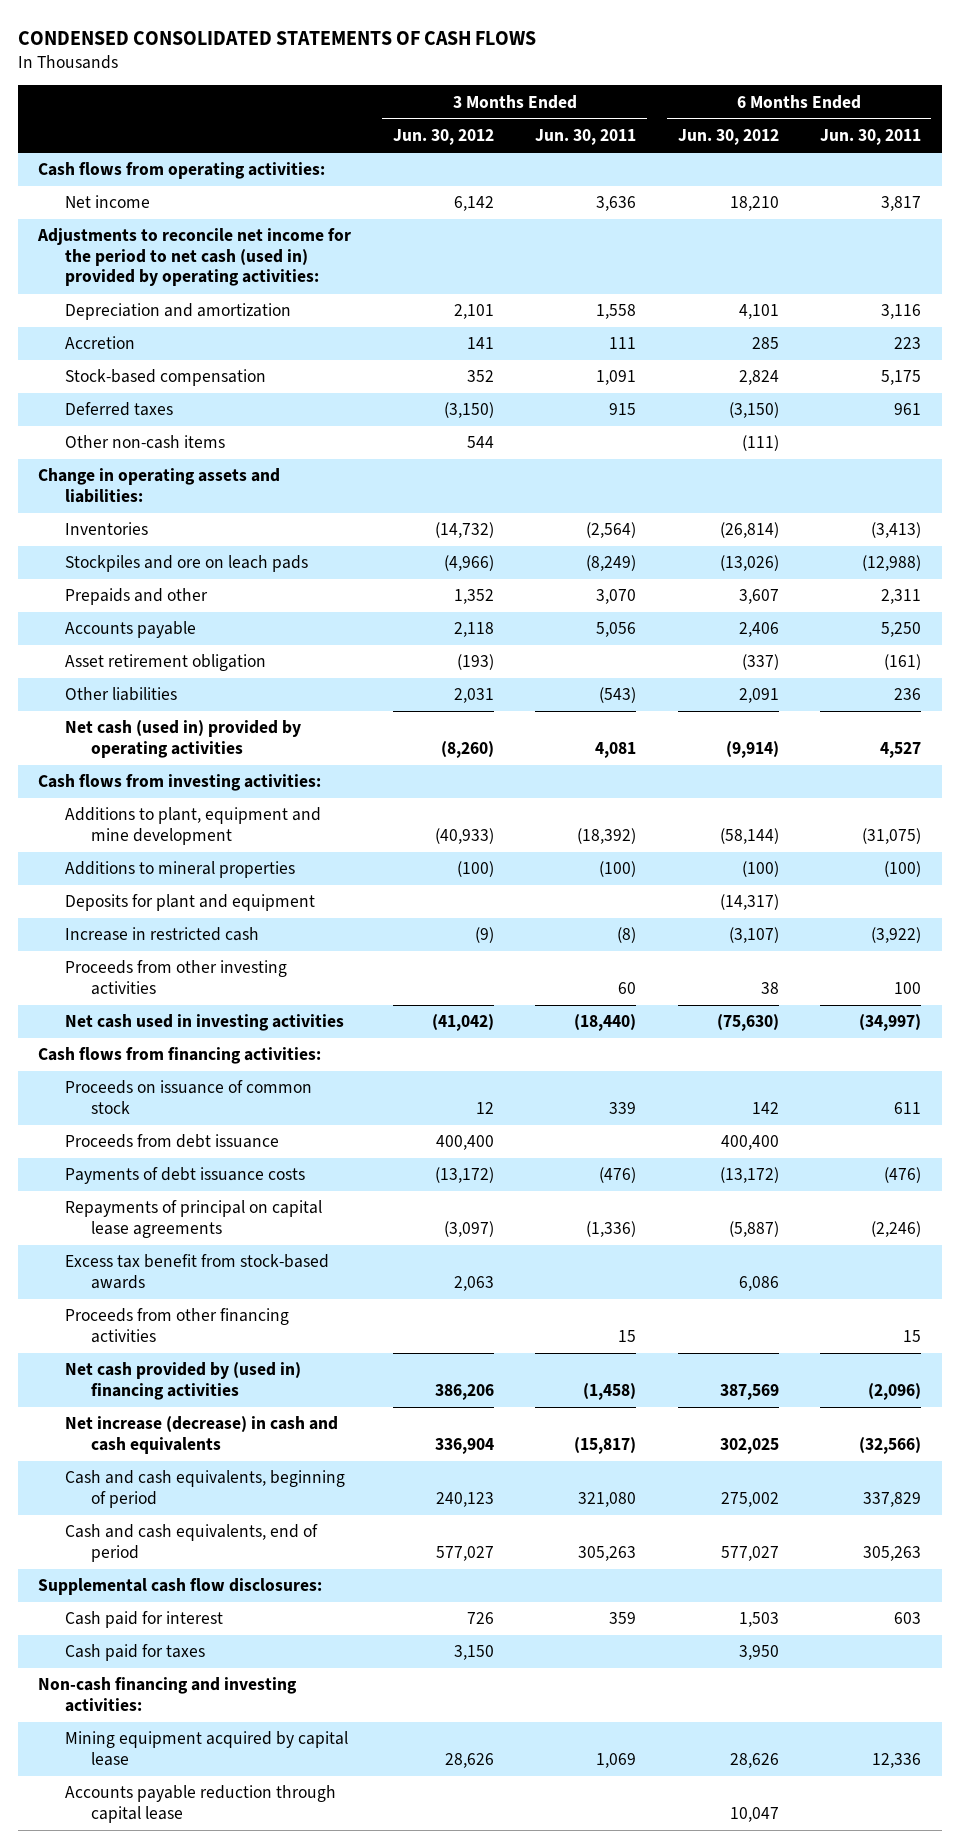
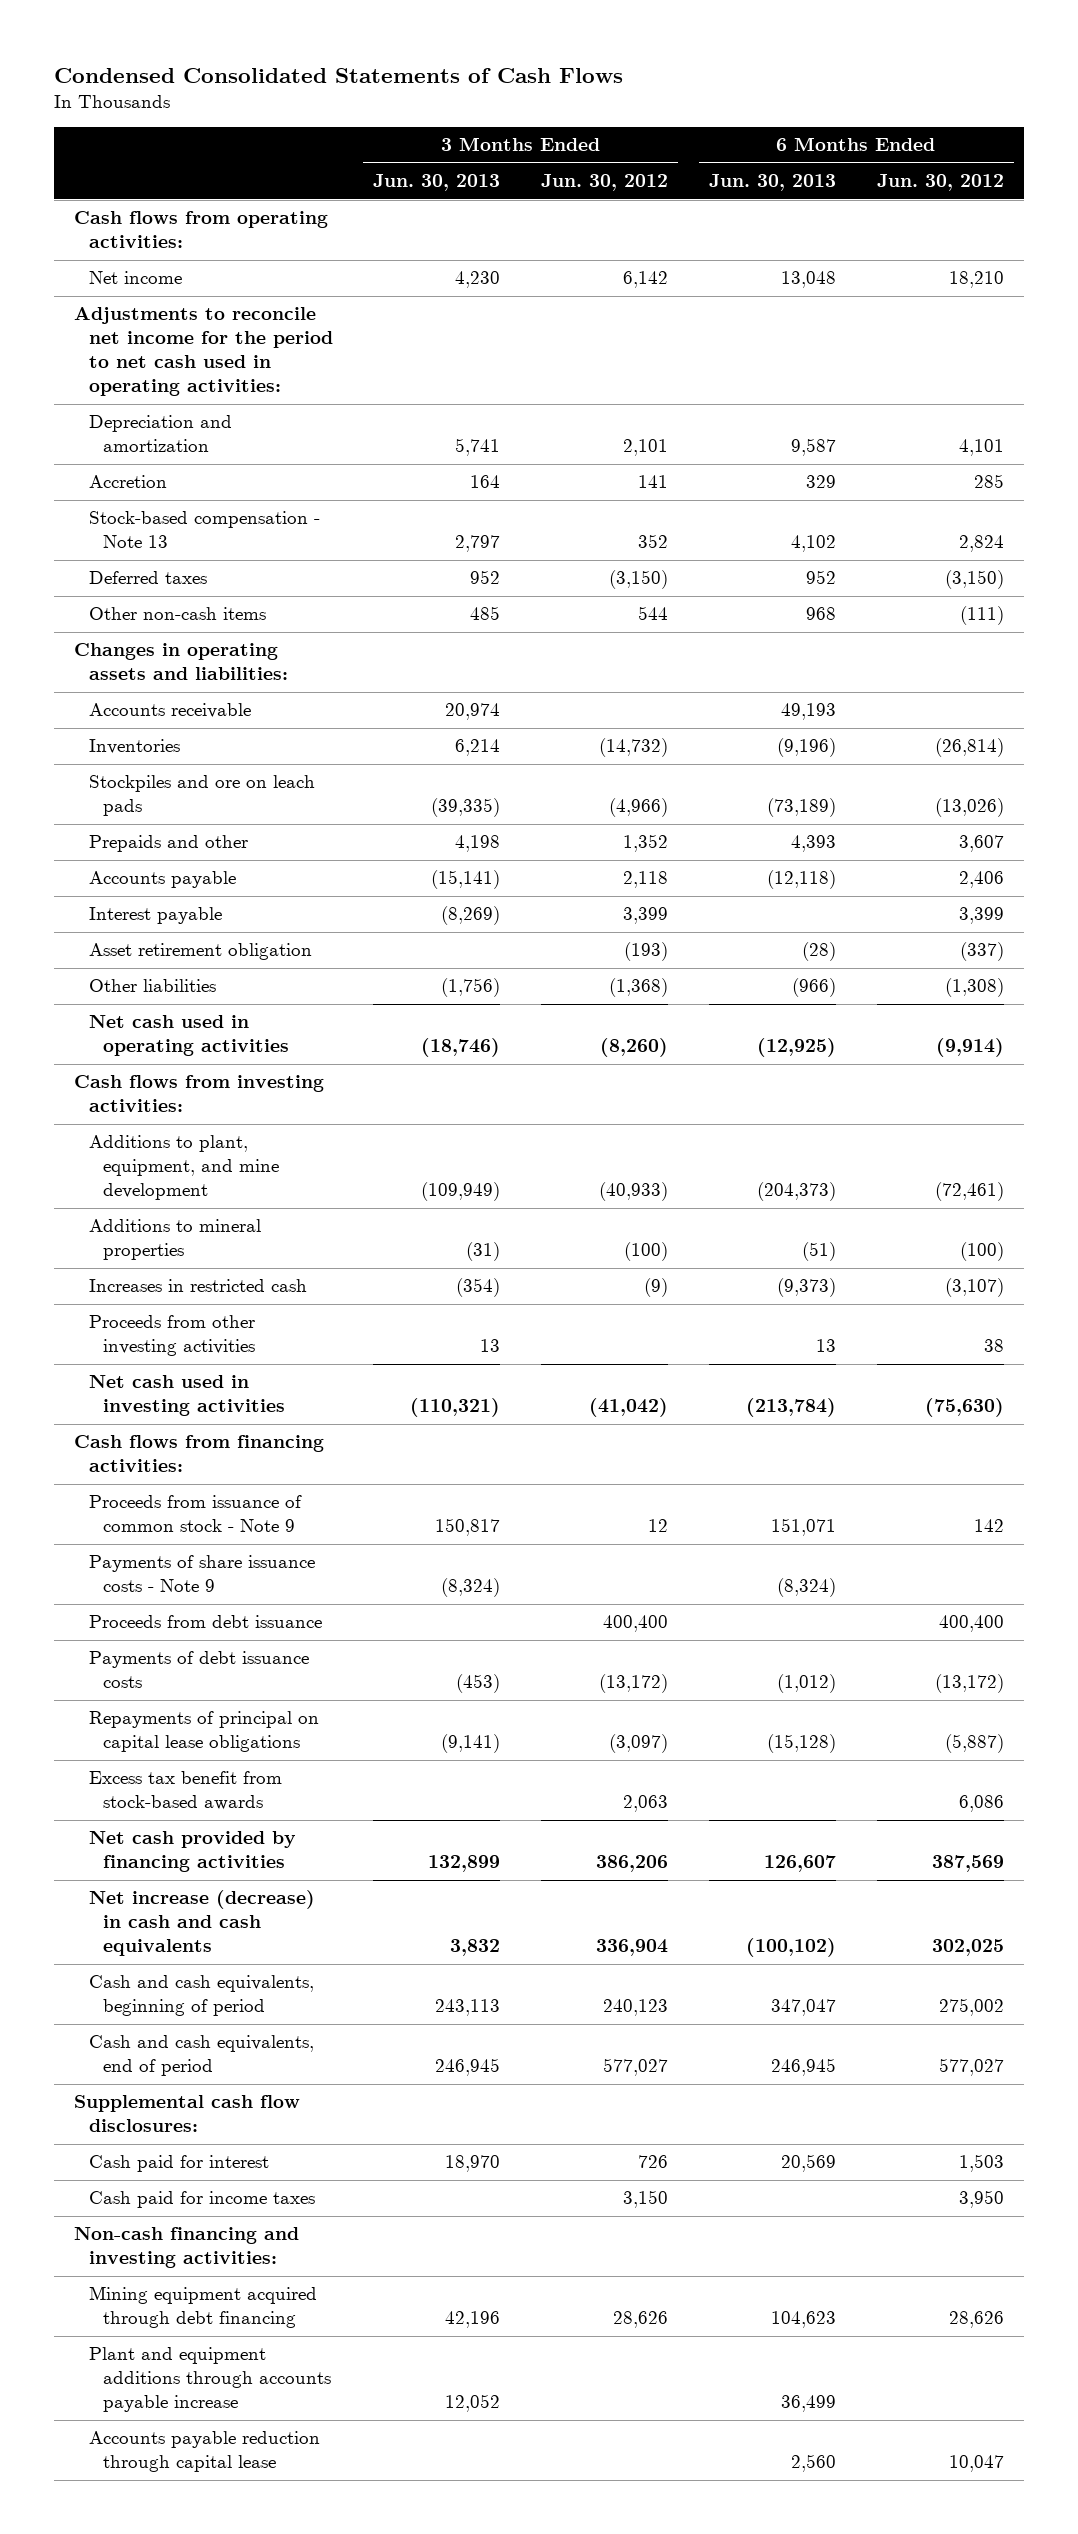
- CONDENSED CONSOLIDATED STATEMENTS OF CASH FLOWS
+ Condensed Consolidated Statements of Cash Flows
- | 3 Months Ended Jun. 30, 2012 | 3 Months Ended Jun. 30, 2011 | 6 Months Ended Jun. 30, 2012 | 6 Months Ended Jun. 30, 2011
+ | 3 Months Ended Jun. 30, 2013 | 3 Months Ended Jun. 30, 2012 | 6 Months Ended Jun. 30, 2013 | 6 Months Ended Jun. 30, 2012
- Adjustments to reconcile net income for the period to net cash (used in) provided by operating activities:
+ Adjustments to reconcile net income for the period to net cash used in operating activities:
- Stock-based compensation | 352 | 1,091 | 2,824 | 5,175
+ Stock-based compensation - Note 13 | 2,797 | 352 | 4,102 | 2,824
- Change in operating assets and liabilities:
+ Changes in operating assets and liabilities:
+ Accounts receivable | 20,974 | | 49,193 |
+ Interest payable | (8,269) | 3,399 | | 3,399
- Other liabilities | 2,031 | (543) | 2,091 | 236
- Net cash (used in) provided by operating activities | (8,260) | 4,081 | (9,914) | 4,527
+ Other liabilities | (1,756) | (1,368) | (966) | (1,308)
+ Net cash used in operating activities | (18,746) | (8,260) | (12,925) | (9,914)
- Additions to plant, equipment and mine development | (40,933) | (18,392) | (58,144) | (31,075)
+ Additions to plant, equipment, and mine development | (109,949) | (40,933) | (204,373) | (72,461)
- Deposits for plant and equipment | | | (14,317) |
- Increase in restricted cash | (9) | (8) | (3,107) | (3,922)
+ Increases in restricted cash | (354) | (9) | (9,373) | (3,107)
- Proceeds on issuance of common stock | 12 | 339 | 142 | 611
+ Proceeds from issuance of common stock - Note 9 | 150,817 | 12 | 151,071 | 142
+ Payments of share issuance costs - Note 9 | (8,324) | | (8,324) |
- Repayments of principal on capital lease agreements | (3,097) | (1,336) | (5,887) | (2,246)
+ Repayments of principal on capital lease obligations | (9,141) | (3,097) | (15,128) | (5,887)
- Proceeds from other financing activities | | 15 | | 15
- Net cash provided by (used in) financing activities | 386,206 | (1,458) | 387,569 | (2,096)
+ Net cash provided by financing activities | 132,899 | 386,206 | 126,607 | 387,569
- Cash paid for taxes | 3,150 | | 3,950 |
+ Cash paid for income taxes | | 3,150 | | 3,950
- Mining equipment acquired by capital lease | 28,626 | 1,069 | 28,626 | 12,336
+ Mining equipment acquired through debt financing | 42,196 | 28,626 | 104,623 | 28,626
+ Plant and equipment additions through accounts payable increase | 12,052 | | 36,499 |

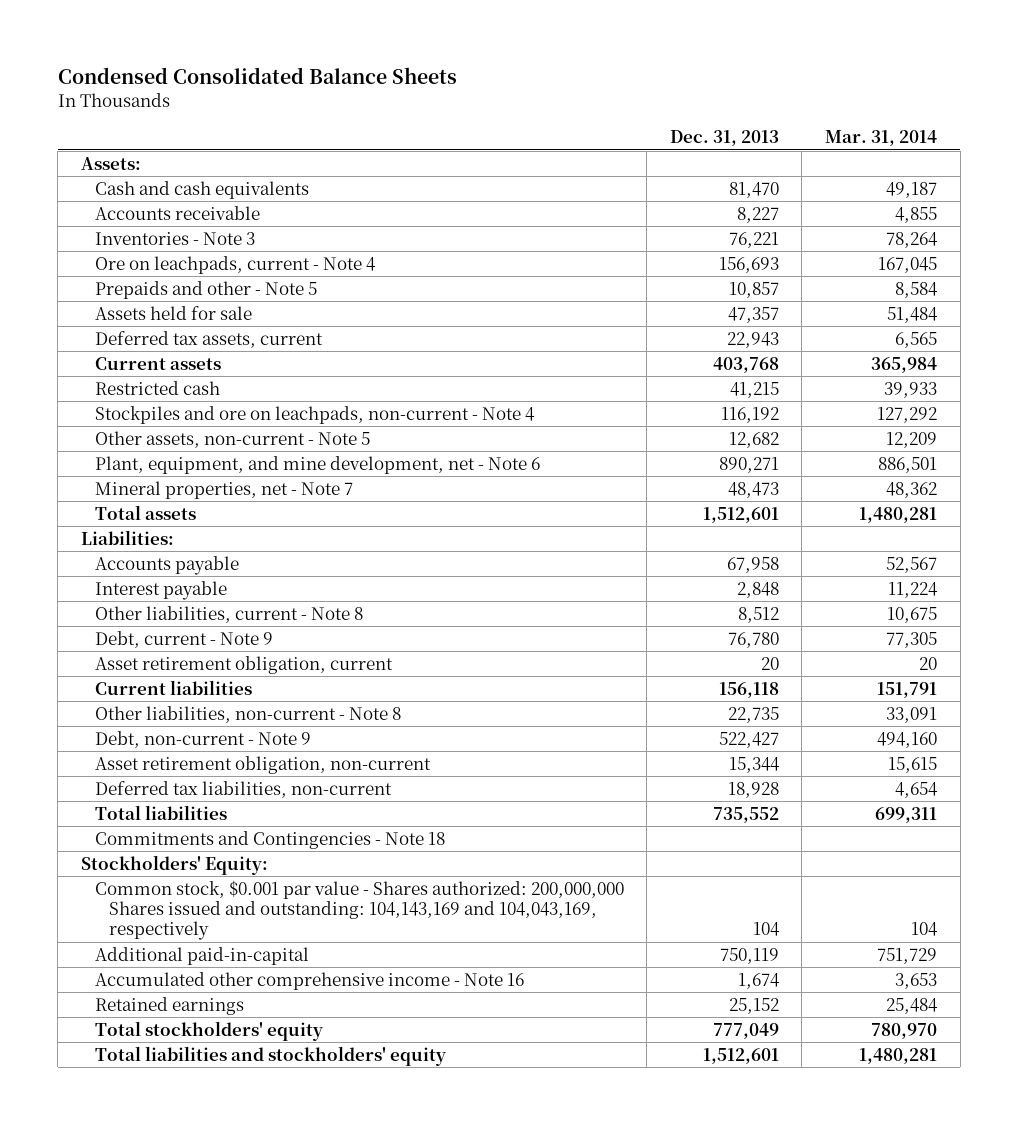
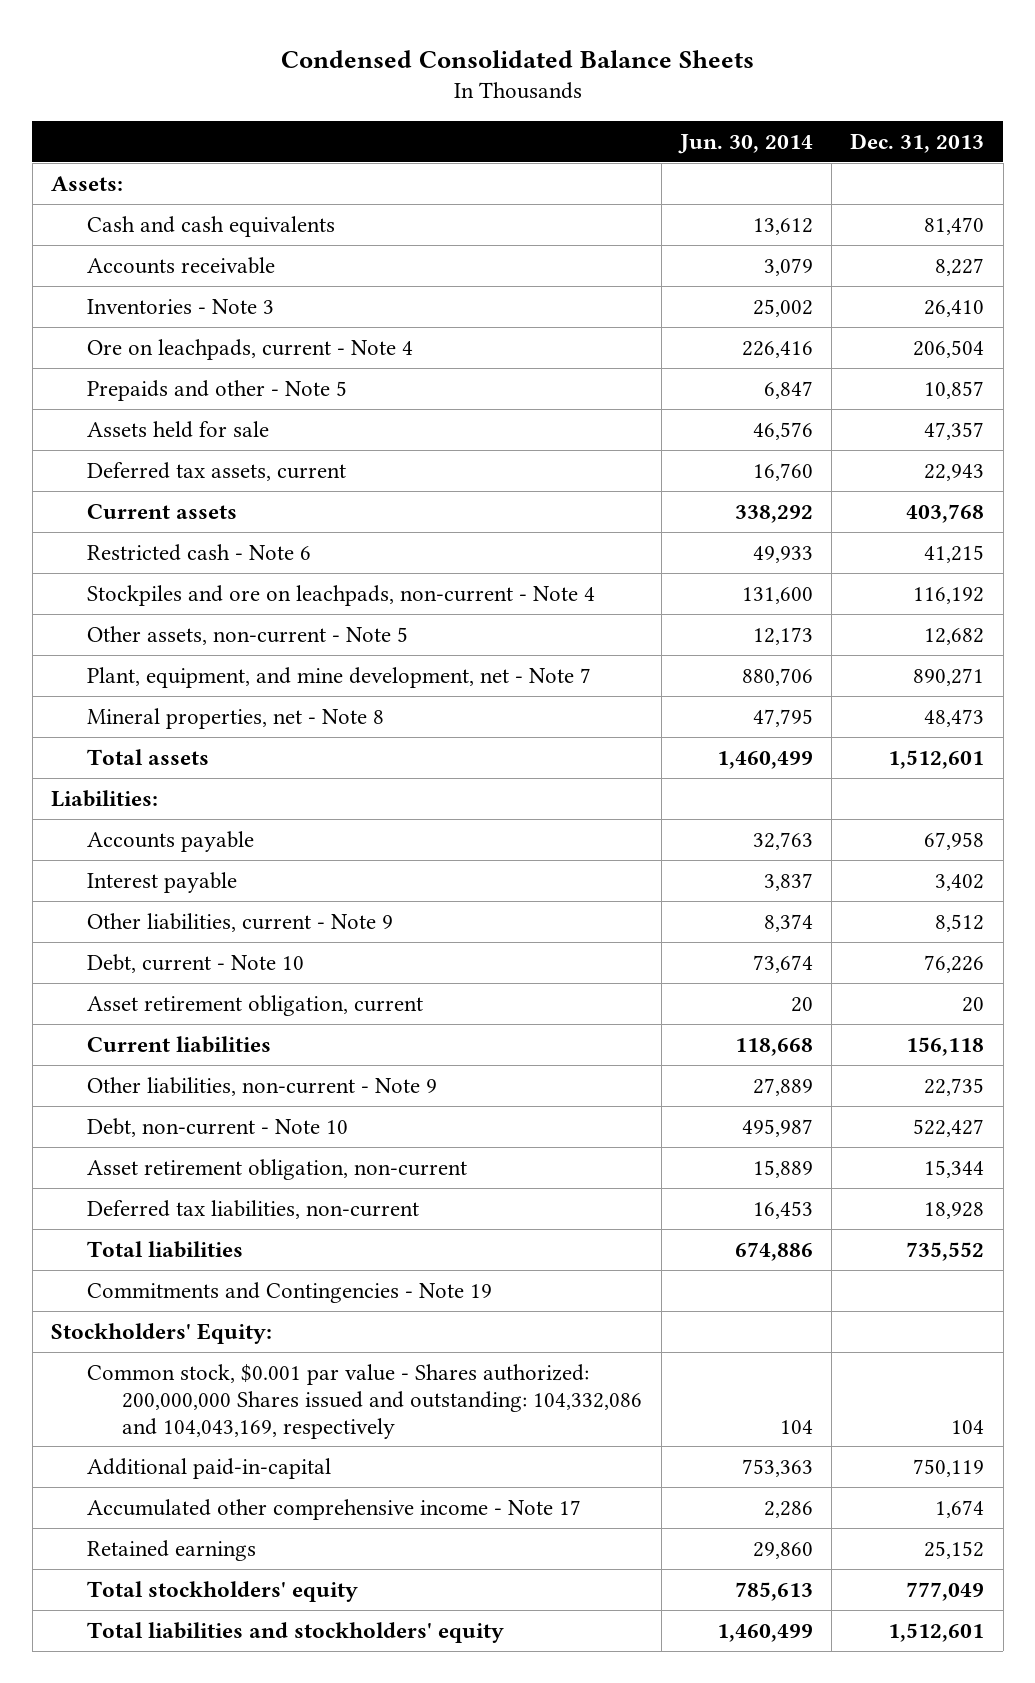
- | Dec. 31, 2013 | Mar. 31, 2014
+ | Jun. 30, 2014 | Dec. 31, 2013
- Inventories - Note 3 | 76,221 | 78,264
- Ore on leachpads, current - Note 4 | 156,693 | 167,045
+ Inventories - Note 3 | 25,002 | 26,410
+ Ore on leachpads, current - Note 4 | 226,416 | 206,504
- Restricted cash | 41,215 | 39,933
+ Restricted cash - Note 6 | 49,933 | 41,215
- Plant, equipment, and mine development, net - Note 6 | 890,271 | 886,501
- Mineral properties, net - Note 7 | 48,473 | 48,362
+ Plant, equipment, and mine development, net - Note 7 | 880,706 | 890,271
+ Mineral properties, net - Note 8 | 47,795 | 48,473
- Interest payable | 2,848 | 11,224
- Other liabilities, current - Note 8 | 8,512 | 10,675
- Debt, current - Note 9 | 76,780 | 77,305
+ Interest payable | 3,837 | 3,402
+ Other liabilities, current - Note 9 | 8,374 | 8,512
+ Debt, current - Note 10 | 73,674 | 76,226
- Other liabilities, non-current - Note 8 | 22,735 | 33,091
- Debt, non-current - Note 9 | 522,427 | 494,160
+ Other liabilities, non-current - Note 9 | 27,889 | 22,735
+ Debt, non-current - Note 10 | 495,987 | 522,427
- Commitments and Contingencies - Note 18
+ Commitments and Contingencies - Note 19
- Common stock, $0.001 par value - Shares authorized: 200,000,000 Shares issued and outstanding: 104,143,169 and 104,043,169, respectively | 104 | 104
+ Common stock, $0.001 par value - Shares authorized: 200,000,000 Shares issued and outstanding: 104,332,086 and 104,043,169, respectively | 104 | 104
- Accumulated other comprehensive income - Note 16 | 1,674 | 3,653
+ Accumulated other comprehensive income - Note 17 | 2,286 | 1,674

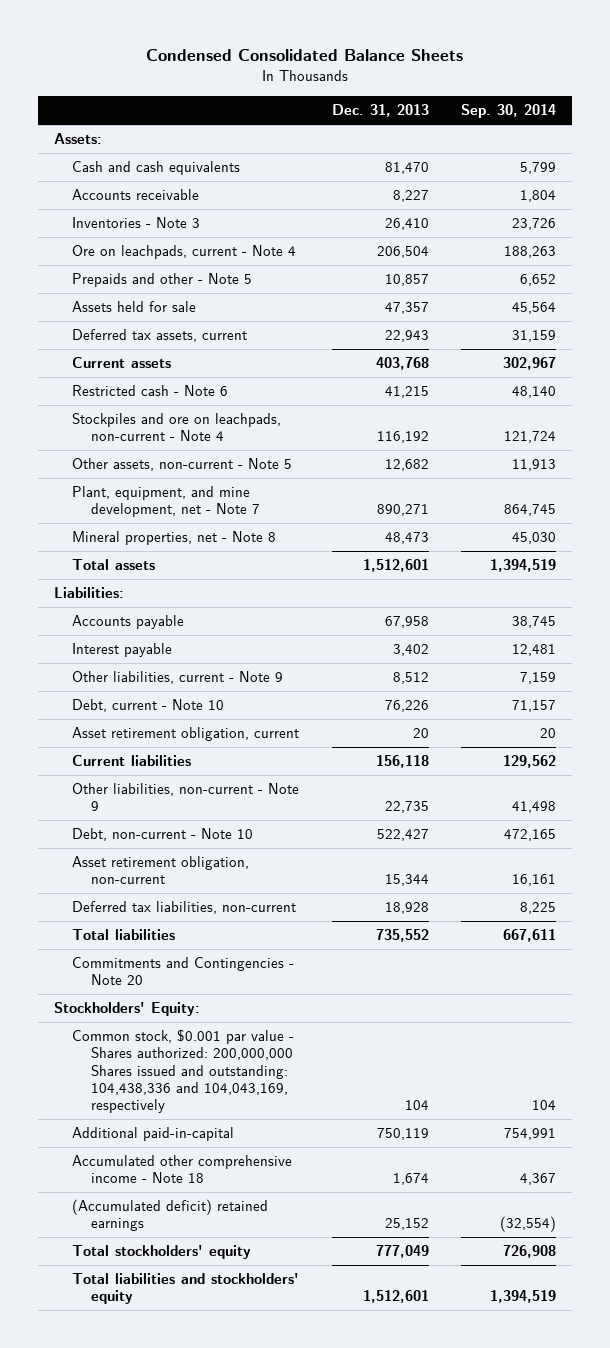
- | Jun. 30, 2014 | Dec. 31, 2013
+ | Dec. 31, 2013 | Sep. 30, 2014
- Commitments and Contingencies - Note 19
+ Commitments and Contingencies - Note 20
- Common stock, $0.001 par value - Shares authorized: 200,000,000 Shares issued and outstanding: 104,332,086 and 104,043,169, respectively | 104 | 104
+ Common stock, $0.001 par value - Shares authorized: 200,000,000 Shares issued and outstanding: 104,438,336 and 104,043,169, respectively | 104 | 104
- Accumulated other comprehensive income - Note 17 | 2,286 | 1,674
- Retained earnings | 29,860 | 25,152
+ Accumulated other comprehensive income - Note 18 | 1,674 | 4,367
+ (Accumulated deficit) retained earnings | 25,152 | (32,554)

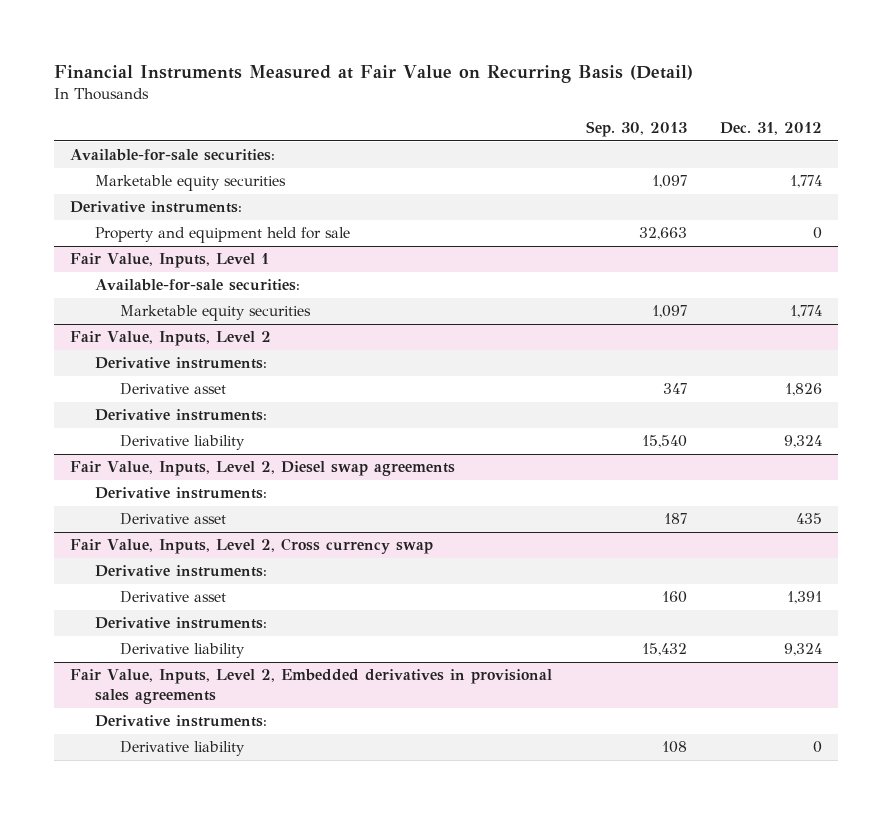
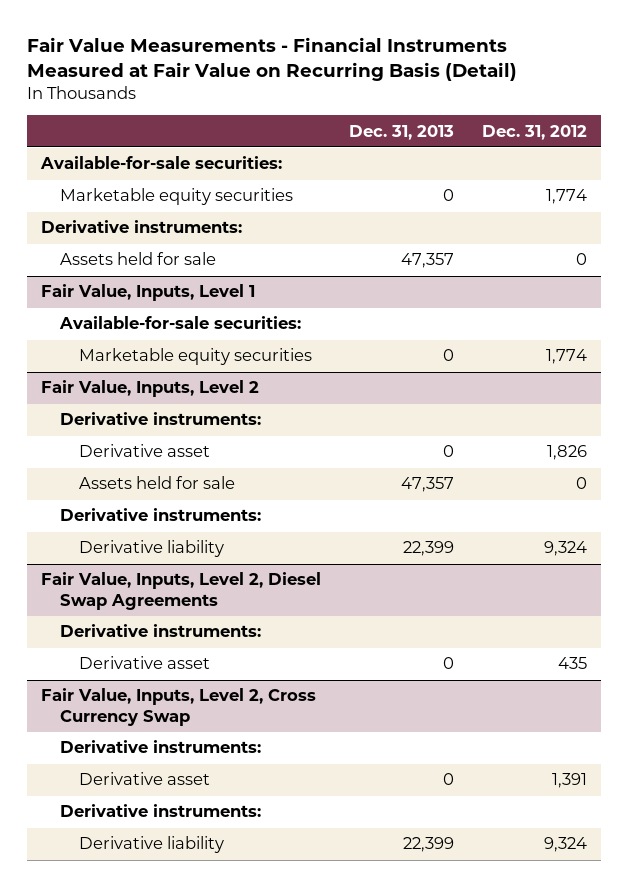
- Financial Instruments Measured at Fair Value on Recurring Basis (Detail)
+ Fair Value Measurements - Financial Instruments Measured at Fair Value on Recurring Basis (Detail)
- | Sep. 30, 2013 | Dec. 31, 2012
+ | Dec. 31, 2013 | Dec. 31, 2012
- Property and equipment held for sale | 32,663 | 0
+ Assets held for sale | 47,357 | 0
@ Fair Value, Inputs, Level 2
+ Assets held for sale | 47,357 | 0
- Fair Value, Inputs, Level 2, Diesel swap agreements
+ Fair Value, Inputs, Level 2, Diesel Swap Agreements
- Fair Value, Inputs, Level 2, Cross currency swap
+ Fair Value, Inputs, Level 2, Cross Currency Swap
- Fair Value, Inputs, Level 2, Embedded derivatives in provisional sales agreements
- Derivative instruments:
- Derivative liability | 108 | 0

